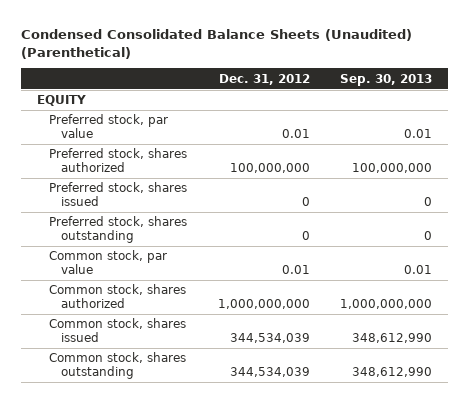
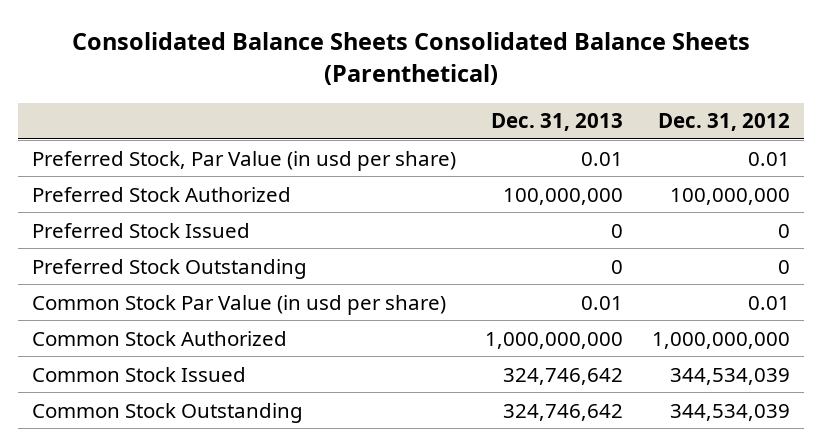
- Condensed Consolidated Balance Sheets (Unaudited) (Parenthetical)
+ Consolidated Balance Sheets Consolidated Balance Sheets (Parenthetical)
- | Dec. 31, 2012 | Sep. 30, 2013
+ | Dec. 31, 2013 | Dec. 31, 2012
- EQUITY
- Preferred stock, par value | 0.01 | 0.01
- Preferred stock, shares authorized | 100,000,000 | 100,000,000
- Preferred stock, shares issued | 0 | 0
- Preferred stock, shares outstanding | 0 | 0
- Common stock, par value | 0.01 | 0.01
- Common stock, shares authorized | 1,000,000,000 | 1,000,000,000
- Common stock, shares issued | 344,534,039 | 348,612,990
- Common stock, shares outstanding | 344,534,039 | 348,612,990
+ Preferred Stock, Par Value (in usd per share) | 0.01 | 0.01
+ Preferred Stock Authorized | 100,000,000 | 100,000,000
+ Preferred Stock Issued | 0 | 0
+ Preferred Stock Outstanding | 0 | 0
+ Common Stock Par Value (in usd per share) | 0.01 | 0.01
+ Common Stock Authorized | 1,000,000,000 | 1,000,000,000
+ Common Stock Issued | 324,746,642 | 344,534,039
+ Common Stock Outstanding | 324,746,642 | 344,534,039

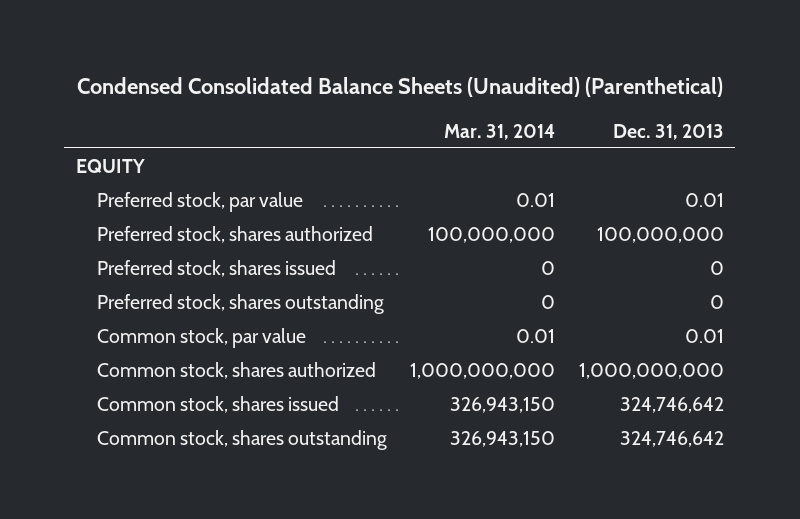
- Consolidated Balance Sheets Consolidated Balance Sheets (Parenthetical)
+ Condensed Consolidated Balance Sheets (Unaudited) (Parenthetical)
- | Dec. 31, 2013 | Dec. 31, 2012
+ | Mar. 31, 2014 | Dec. 31, 2013
- Preferred Stock, Par Value (in usd per share) | 0.01 | 0.01
- Preferred Stock Authorized | 100,000,000 | 100,000,000
- Preferred Stock Issued | 0 | 0
- Preferred Stock Outstanding | 0 | 0
- Common Stock Par Value (in usd per share) | 0.01 | 0.01
- Common Stock Authorized | 1,000,000,000 | 1,000,000,000
- Common Stock Issued | 324,746,642 | 344,534,039
- Common Stock Outstanding | 324,746,642 | 344,534,039
+ EQUITY
+ Preferred stock, par value | 0.01 | 0.01
+ Preferred stock, shares authorized | 100,000,000 | 100,000,000
+ Preferred stock, shares issued | 0 | 0
+ Preferred stock, shares outstanding | 0 | 0
+ Common stock, par value | 0.01 | 0.01
+ Common stock, shares authorized | 1,000,000,000 | 1,000,000,000
+ Common stock, shares issued | 326,943,150 | 324,746,642
+ Common stock, shares outstanding | 326,943,150 | 324,746,642

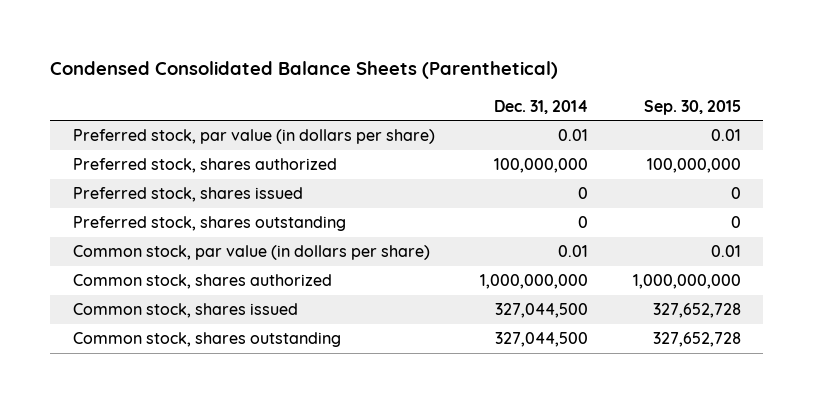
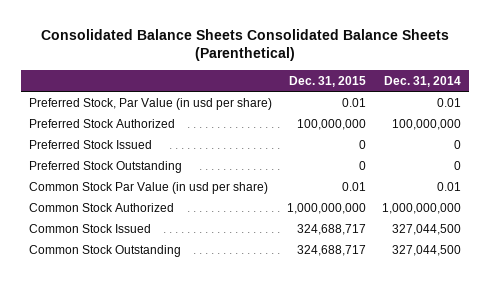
- Condensed Consolidated Balance Sheets (Parenthetical)
+ Consolidated Balance Sheets Consolidated Balance Sheets (Parenthetical)
- | Dec. 31, 2014 | Sep. 30, 2015
+ | Dec. 31, 2015 | Dec. 31, 2014
- Preferred stock, par value (in dollars per share) | 0.01 | 0.01
- Preferred stock, shares authorized | 100,000,000 | 100,000,000
- Preferred stock, shares issued | 0 | 0
- Preferred stock, shares outstanding | 0 | 0
- Common stock, par value (in dollars per share) | 0.01 | 0.01
- Common stock, shares authorized | 1,000,000,000 | 1,000,000,000
- Common stock, shares issued | 327,044,500 | 327,652,728
- Common stock, shares outstanding | 327,044,500 | 327,652,728
+ Preferred Stock, Par Value (in usd per share) | 0.01 | 0.01
+ Preferred Stock Authorized | 100,000,000 | 100,000,000
+ Preferred Stock Issued | 0 | 0
+ Preferred Stock Outstanding | 0 | 0
+ Common Stock Par Value (in usd per share) | 0.01 | 0.01
+ Common Stock Authorized | 1,000,000,000 | 1,000,000,000
+ Common Stock Issued | 324,688,717 | 327,044,500
+ Common Stock Outstanding | 324,688,717 | 327,044,500

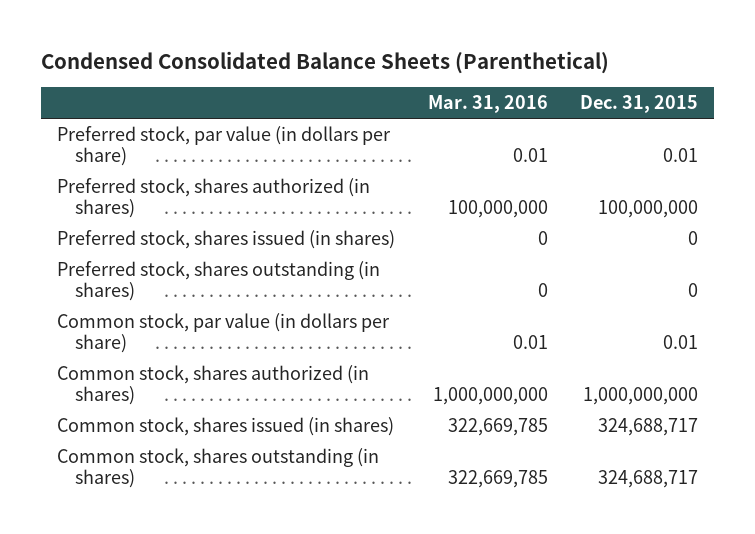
- Consolidated Balance Sheets Consolidated Balance Sheets (Parenthetical)
+ Condensed Consolidated Balance Sheets (Parenthetical)
- | Dec. 31, 2015 | Dec. 31, 2014
+ | Mar. 31, 2016 | Dec. 31, 2015
- Preferred Stock, Par Value (in usd per share) | 0.01 | 0.01
- Preferred Stock Authorized | 100,000,000 | 100,000,000
- Preferred Stock Issued | 0 | 0
- Preferred Stock Outstanding | 0 | 0
- Common Stock Par Value (in usd per share) | 0.01 | 0.01
- Common Stock Authorized | 1,000,000,000 | 1,000,000,000
- Common Stock Issued | 324,688,717 | 327,044,500
- Common Stock Outstanding | 324,688,717 | 327,044,500
+ Preferred stock, par value (in dollars per share) | 0.01 | 0.01
+ Preferred stock, shares authorized (in shares) | 100,000,000 | 100,000,000
+ Preferred stock, shares issued (in shares) | 0 | 0
+ Preferred stock, shares outstanding (in shares) | 0 | 0
+ Common stock, par value (in dollars per share) | 0.01 | 0.01
+ Common stock, shares authorized (in shares) | 1,000,000,000 | 1,000,000,000
+ Common stock, shares issued (in shares) | 322,669,785 | 324,688,717
+ Common stock, shares outstanding (in shares) | 322,669,785 | 324,688,717

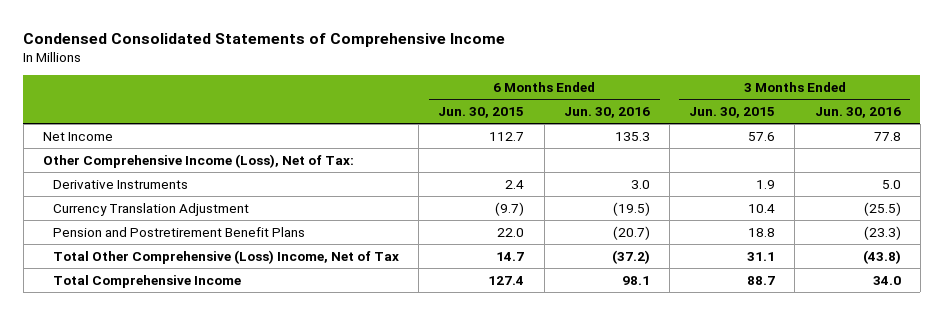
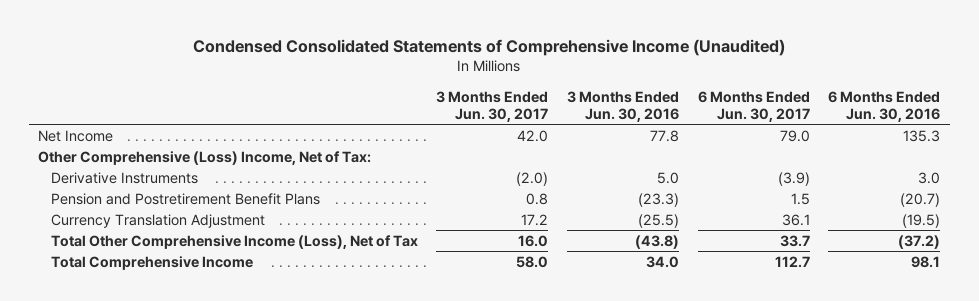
- Condensed Consolidated Statements of Comprehensive Income
+ Condensed Consolidated Statements of Comprehensive Income (Unaudited)
- | 6 Months Ended Jun. 30, 2015 | 6 Months Ended Jun. 30, 2016 | 3 Months Ended Jun. 30, 2015 | 3 Months Ended Jun. 30, 2016
+ | 3 Months Ended Jun. 30, 2017 | 3 Months Ended Jun. 30, 2016 | 6 Months Ended Jun. 30, 2017 | 6 Months Ended Jun. 30, 2016
- Other Comprehensive Income (Loss), Net of Tax:
+ Other Comprehensive (Loss) Income, Net of Tax:
- Total Other Comprehensive (Loss) Income, Net of Tax | 14.7 | (37.2) | 31.1 | (43.8)
moved down: Currency Translation Adjustment | 17.2 | (25.5) | 36.1 | (19.5)
+ Total Other Comprehensive Income (Loss), Net of Tax | 16.0 | (43.8) | 33.7 | (37.2)

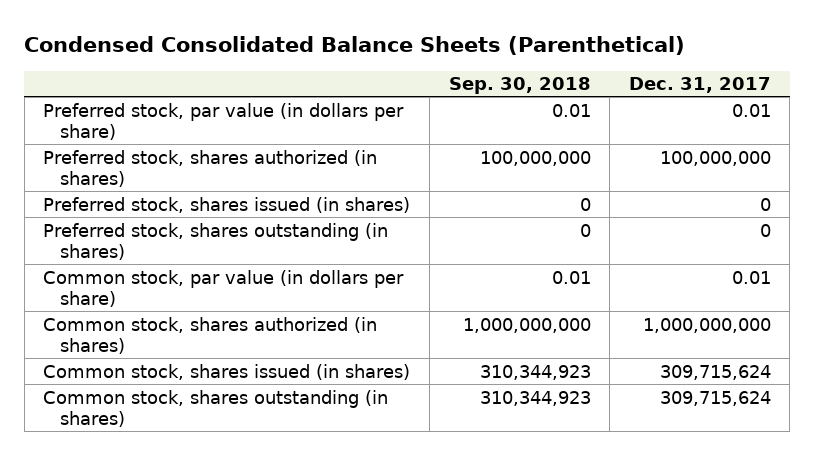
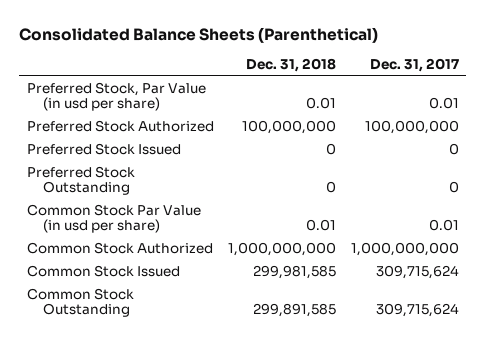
- Condensed Consolidated Balance Sheets (Parenthetical)
+ Consolidated Balance Sheets (Parenthetical)
- | Sep. 30, 2018 | Dec. 31, 2017
+ | Dec. 31, 2018 | Dec. 31, 2017
- Preferred stock, par value (in dollars per share) | 0.01 | 0.01
- Preferred stock, shares authorized (in shares) | 100,000,000 | 100,000,000
- Preferred stock, shares issued (in shares) | 0 | 0
- Preferred stock, shares outstanding (in shares) | 0 | 0
- Common stock, par value (in dollars per share) | 0.01 | 0.01
- Common stock, shares authorized (in shares) | 1,000,000,000 | 1,000,000,000
- Common stock, shares issued (in shares) | 310,344,923 | 309,715,624
- Common stock, shares outstanding (in shares) | 310,344,923 | 309,715,624
+ Preferred Stock, Par Value (in usd per share) | 0.01 | 0.01
+ Preferred Stock Authorized | 100,000,000 | 100,000,000
+ Preferred Stock Issued | 0 | 0
+ Preferred Stock Outstanding | 0 | 0
+ Common Stock Par Value (in usd per share) | 0.01 | 0.01
+ Common Stock Authorized | 1,000,000,000 | 1,000,000,000
+ Common Stock Issued | 299,981,585 | 309,715,624
+ Common Stock Outstanding | 299,891,585 | 309,715,624

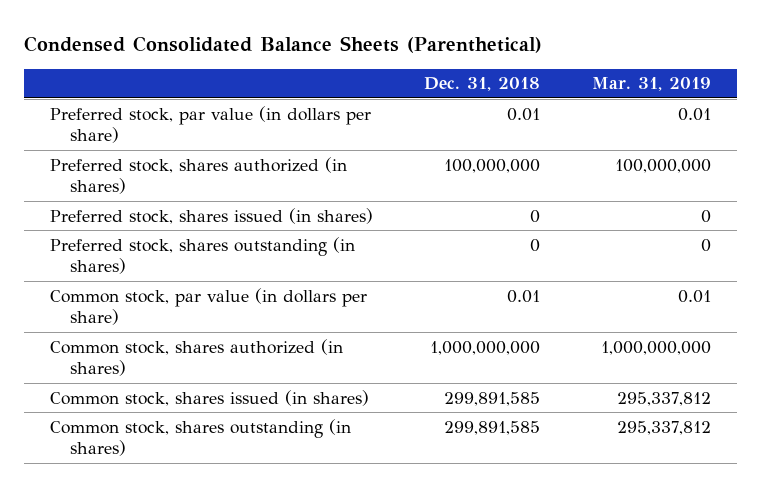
- Consolidated Balance Sheets (Parenthetical)
+ Condensed Consolidated Balance Sheets (Parenthetical)
- | Dec. 31, 2018 | Dec. 31, 2017
+ | Dec. 31, 2018 | Mar. 31, 2019
- Preferred Stock, Par Value (in usd per share) | 0.01 | 0.01
- Preferred Stock Authorized | 100,000,000 | 100,000,000
- Preferred Stock Issued | 0 | 0
- Preferred Stock Outstanding | 0 | 0
- Common Stock Par Value (in usd per share) | 0.01 | 0.01
- Common Stock Authorized | 1,000,000,000 | 1,000,000,000
- Common Stock Issued | 299,981,585 | 309,715,624
- Common Stock Outstanding | 299,891,585 | 309,715,624
+ Preferred stock, par value (in dollars per share) | 0.01 | 0.01
+ Preferred stock, shares authorized (in shares) | 100,000,000 | 100,000,000
+ Preferred stock, shares issued (in shares) | 0 | 0
+ Preferred stock, shares outstanding (in shares) | 0 | 0
+ Common stock, par value (in dollars per share) | 0.01 | 0.01
+ Common stock, shares authorized (in shares) | 1,000,000,000 | 1,000,000,000
+ Common stock, shares issued (in shares) | 299,891,585 | 295,337,812
+ Common stock, shares outstanding (in shares) | 299,891,585 | 295,337,812

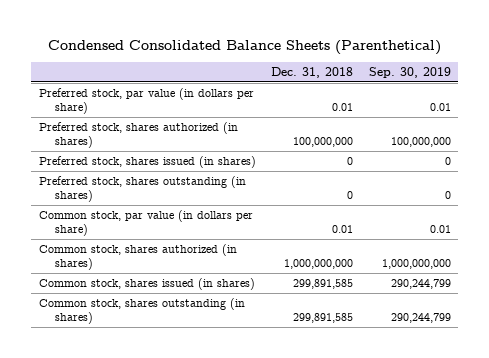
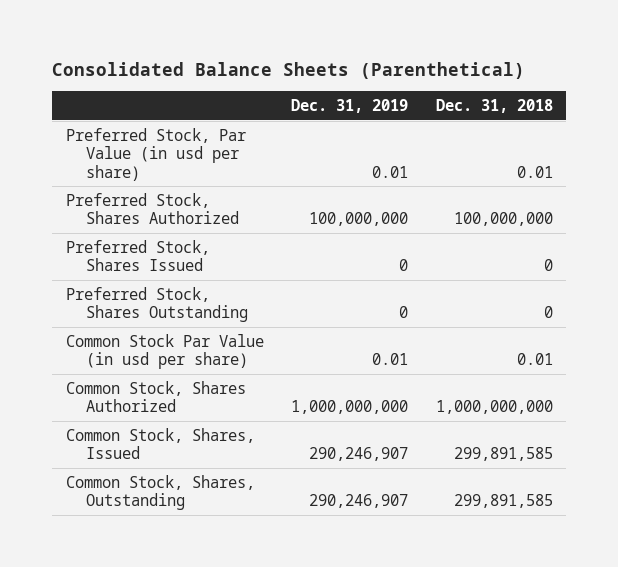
- Condensed Consolidated Balance Sheets (Parenthetical)
+ Consolidated Balance Sheets (Parenthetical)
- | Dec. 31, 2018 | Sep. 30, 2019
+ | Dec. 31, 2019 | Dec. 31, 2018
- Preferred stock, par value (in dollars per share) | 0.01 | 0.01
- Preferred stock, shares authorized (in shares) | 100,000,000 | 100,000,000
- Preferred stock, shares issued (in shares) | 0 | 0
- Preferred stock, shares outstanding (in shares) | 0 | 0
- Common stock, par value (in dollars per share) | 0.01 | 0.01
- Common stock, shares authorized (in shares) | 1,000,000,000 | 1,000,000,000
- Common stock, shares issued (in shares) | 299,891,585 | 290,244,799
- Common stock, shares outstanding (in shares) | 299,891,585 | 290,244,799
+ Preferred Stock, Par Value (in usd per share) | 0.01 | 0.01
+ Preferred Stock, Shares Authorized | 100,000,000 | 100,000,000
+ Preferred Stock, Shares Issued | 0 | 0
+ Preferred Stock, Shares Outstanding | 0 | 0
+ Common Stock Par Value (in usd per share) | 0.01 | 0.01
+ Common Stock, Shares Authorized | 1,000,000,000 | 1,000,000,000
+ Common Stock, Shares, Issued | 290,246,907 | 299,891,585
+ Common Stock, Shares, Outstanding | 290,246,907 | 299,891,585

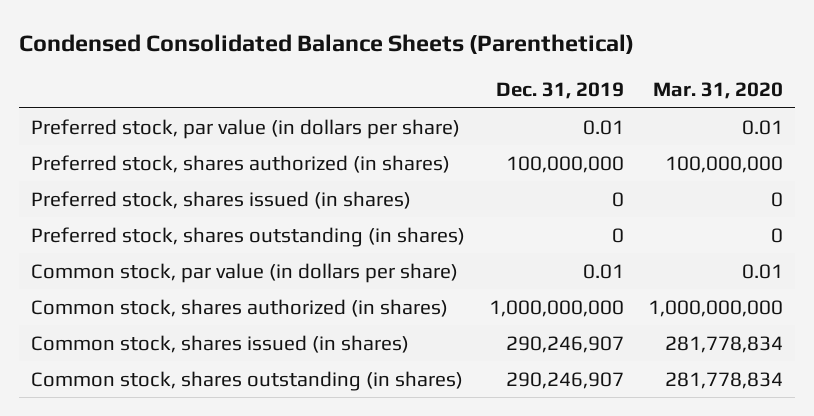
- Consolidated Balance Sheets (Parenthetical)
+ Condensed Consolidated Balance Sheets (Parenthetical)
- | Dec. 31, 2019 | Dec. 31, 2018
+ | Dec. 31, 2019 | Mar. 31, 2020
- Preferred Stock, Par Value (in usd per share) | 0.01 | 0.01
- Preferred Stock, Shares Authorized | 100,000,000 | 100,000,000
- Preferred Stock, Shares Issued | 0 | 0
- Preferred Stock, Shares Outstanding | 0 | 0
- Common Stock Par Value (in usd per share) | 0.01 | 0.01
- Common Stock, Shares Authorized | 1,000,000,000 | 1,000,000,000
- Common Stock, Shares, Issued | 290,246,907 | 299,891,585
- Common Stock, Shares, Outstanding | 290,246,907 | 299,891,585
+ Preferred stock, par value (in dollars per share) | 0.01 | 0.01
+ Preferred stock, shares authorized (in shares) | 100,000,000 | 100,000,000
+ Preferred stock, shares issued (in shares) | 0 | 0
+ Preferred stock, shares outstanding (in shares) | 0 | 0
+ Common stock, par value (in dollars per share) | 0.01 | 0.01
+ Common stock, shares authorized (in shares) | 1,000,000,000 | 1,000,000,000
+ Common stock, shares issued (in shares) | 290,246,907 | 281,778,834
+ Common stock, shares outstanding (in shares) | 290,246,907 | 281,778,834

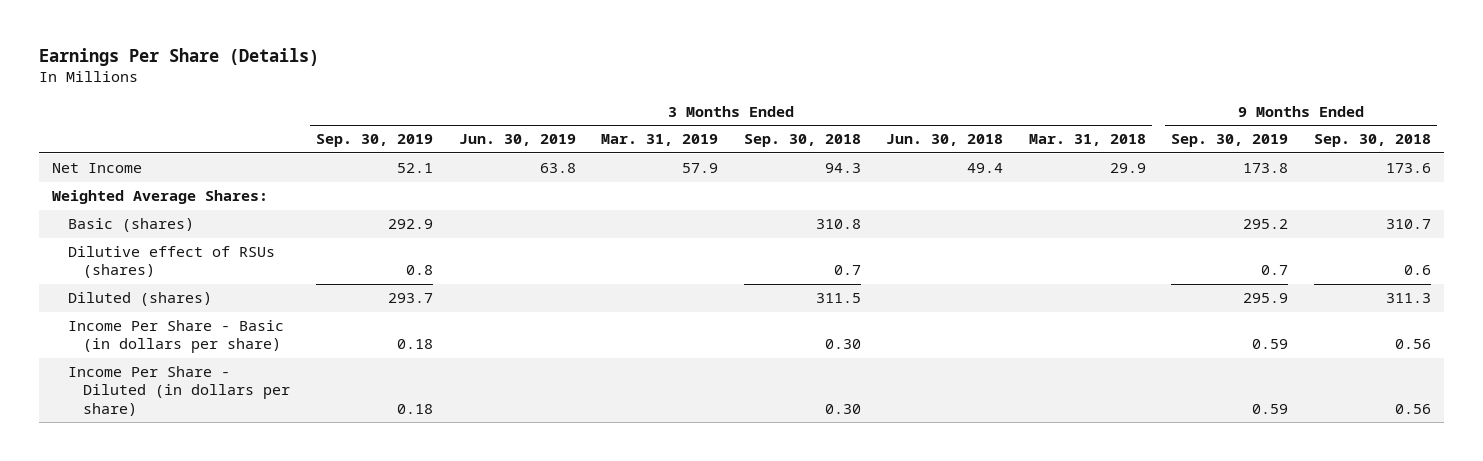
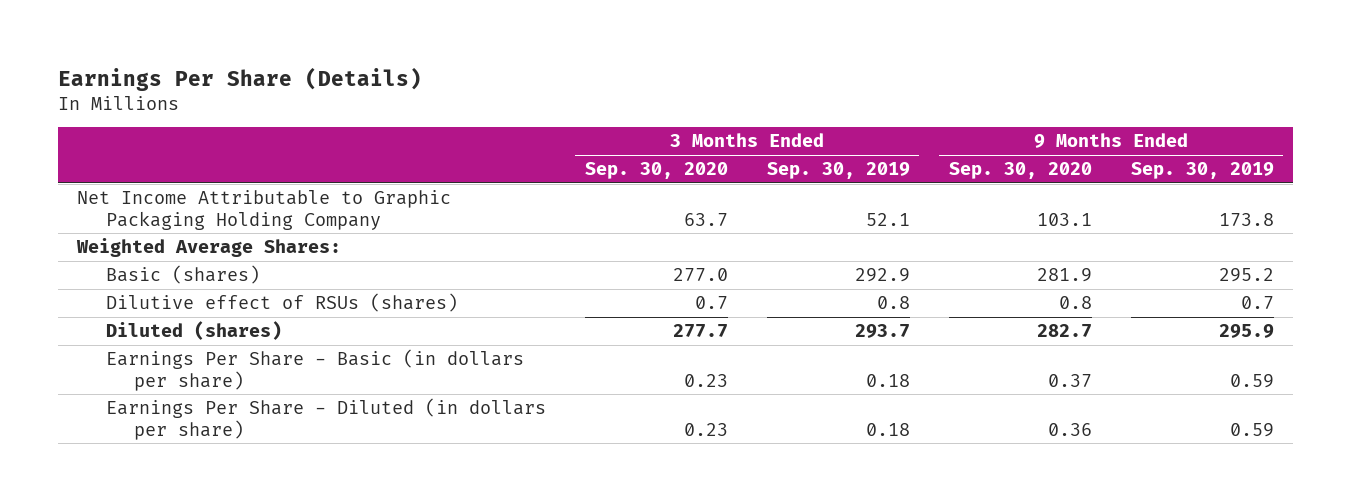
- | 3 Months Ended Sep. 30, 2019 | 3 Months Ended Jun. 30, 2019 | 3 Months Ended Mar. 31, 2019 | 3 Months Ended Sep. 30, 2018 | 3 Months Ended Jun. 30, 2018 | 3 Months Ended Mar. 31, 2018 | 9 Months Ended Sep. 30, 2019 | 9 Months Ended Sep. 30, 2018
+ | 3 Months Ended Sep. 30, 2020 | 3 Months Ended Sep. 30, 2019 | 9 Months Ended Sep. 30, 2020 | 9 Months Ended Sep. 30, 2019
- Net Income | 52.1 | 63.8 | 57.9 | 94.3 | 49.4 | 29.9 | 173.8 | 173.6
+ Net Income Attributable to Graphic Packaging Holding Company | 63.7 | 52.1 | 103.1 | 173.8
- Income Per Share - Basic (in dollars per share) | 0.18 | | | 0.30 | | | 0.59 | 0.56
- Income Per Share - Diluted (in dollars per share) | 0.18 | | | 0.30 | | | 0.59 | 0.56
+ Earnings Per Share - Basic (in dollars per share) | 0.23 | 0.18 | 0.37 | 0.59
+ Earnings Per Share - Diluted (in dollars per share) | 0.23 | 0.18 | 0.36 | 0.59

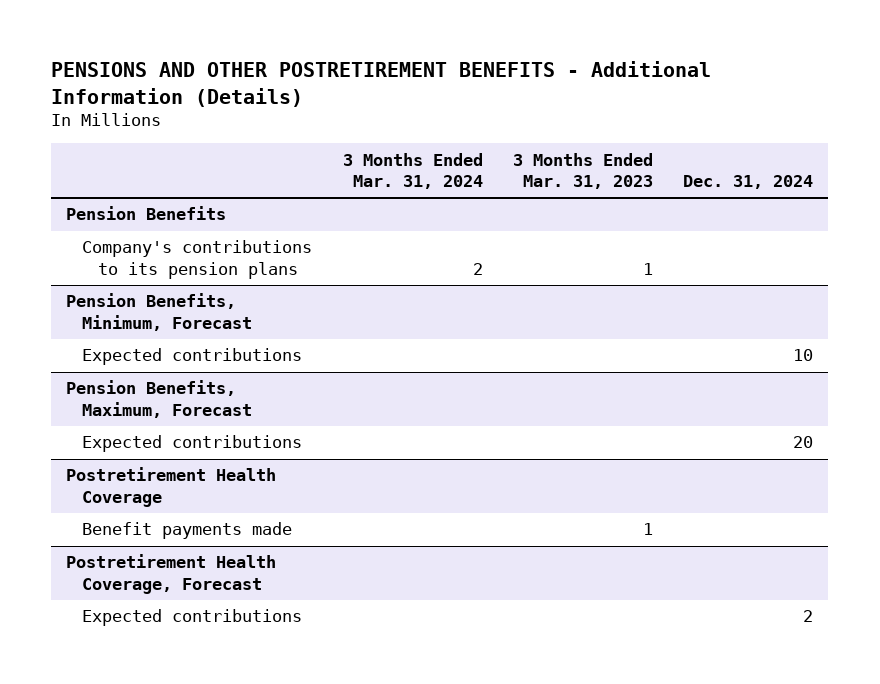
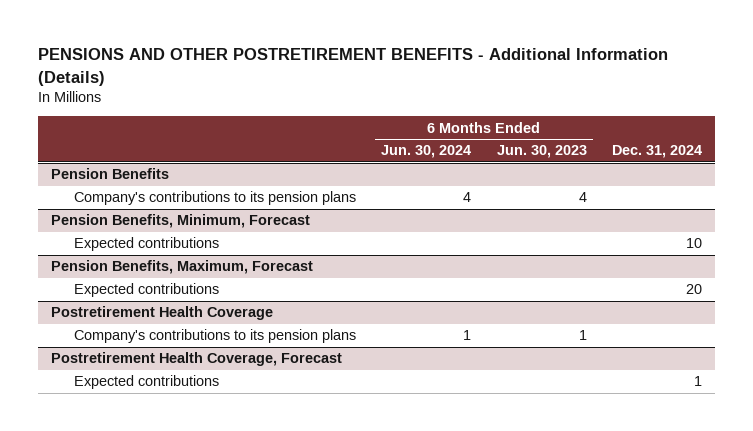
- | 3 Months Ended Mar. 31, 2024 | 3 Months Ended Mar. 31, 2023 | Dec. 31, 2024
+ | 6 Months Ended Jun. 30, 2024 | 6 Months Ended Jun. 30, 2023 | Dec. 31, 2024
@ Postretirement Health Coverage
- Benefit payments made | | 1 |
+ Company's contributions to its pension plans | 1 | 1 |
@ Postretirement Health Coverage, Forecast
- Expected contributions | | | 2
+ Expected contributions | | | 1

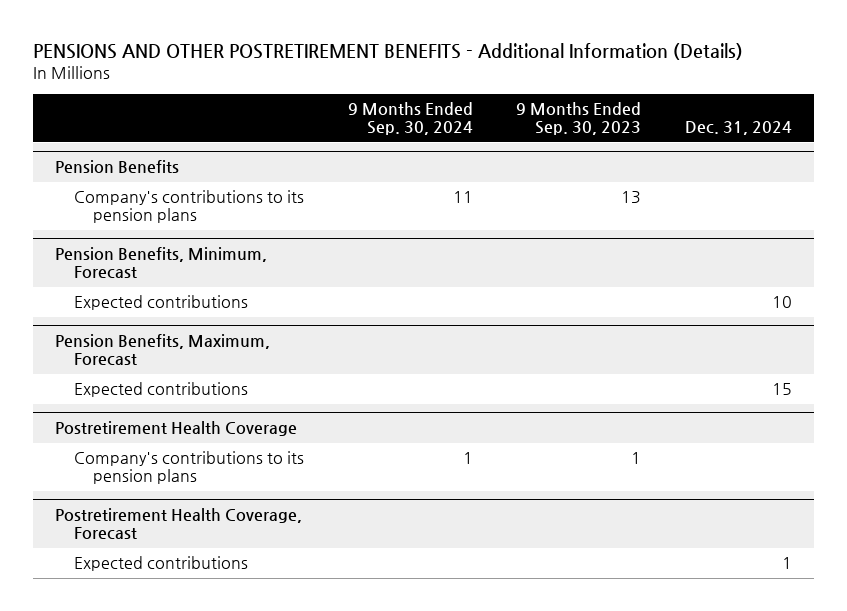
- | 6 Months Ended Jun. 30, 2024 | 6 Months Ended Jun. 30, 2023 | Dec. 31, 2024
+ | 9 Months Ended Sep. 30, 2024 | 9 Months Ended Sep. 30, 2023 | Dec. 31, 2024
@ Pension Benefits, Maximum, Forecast
- Expected contributions | | | 20
+ Expected contributions | | | 15

